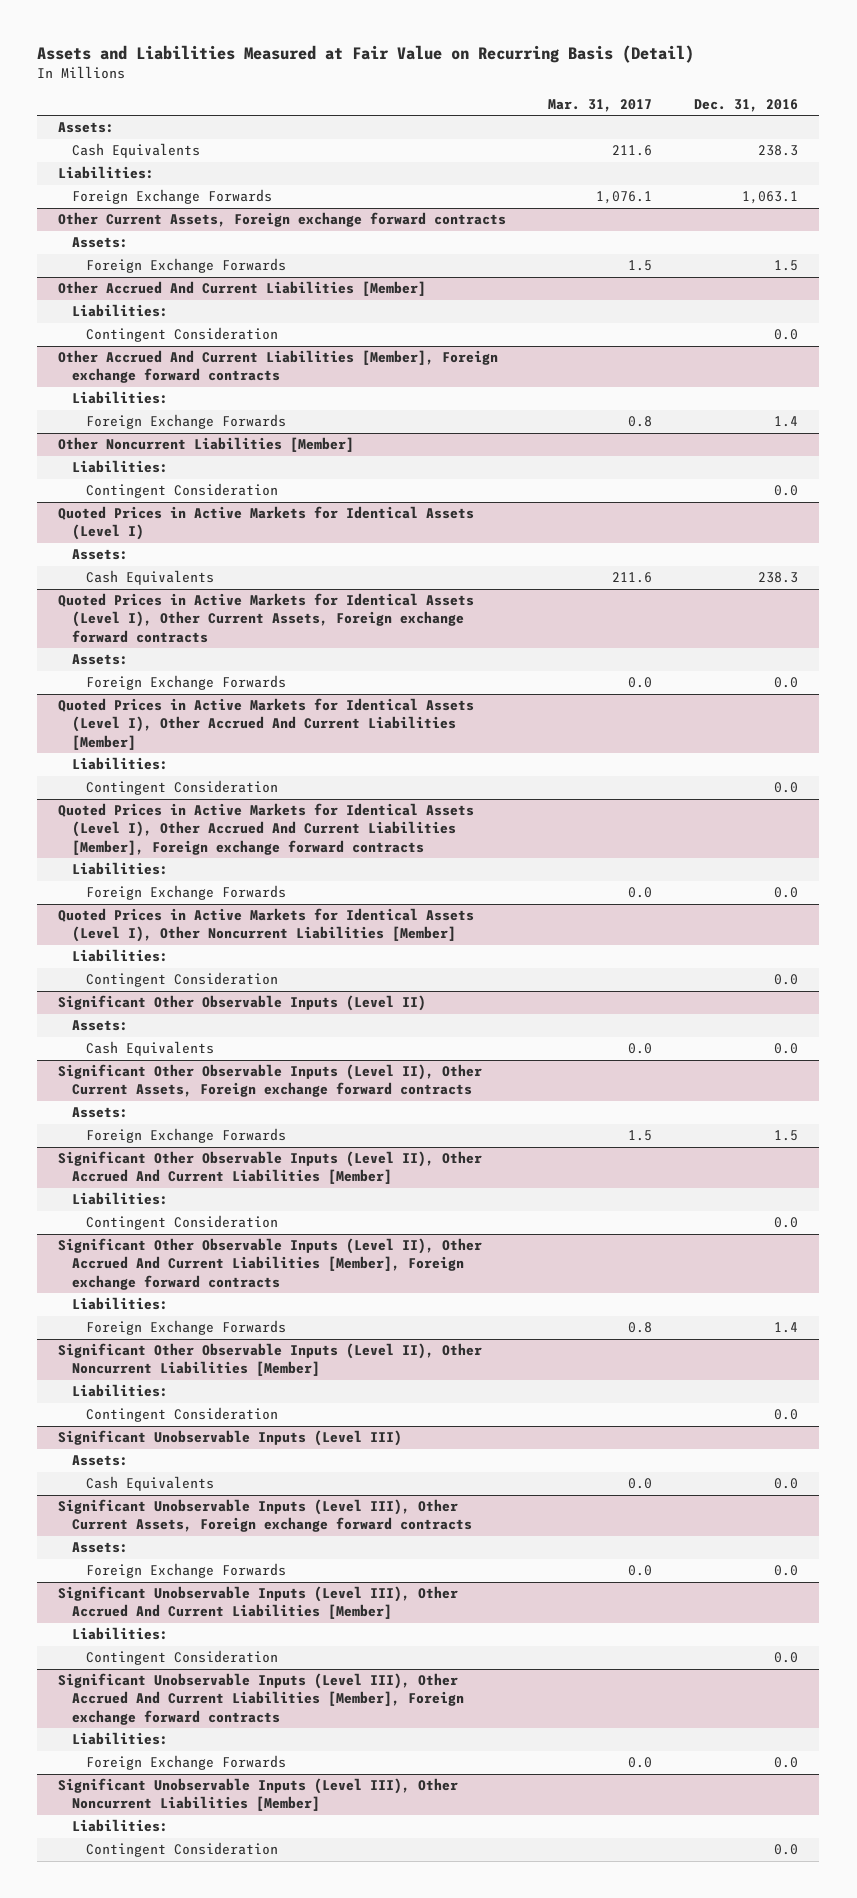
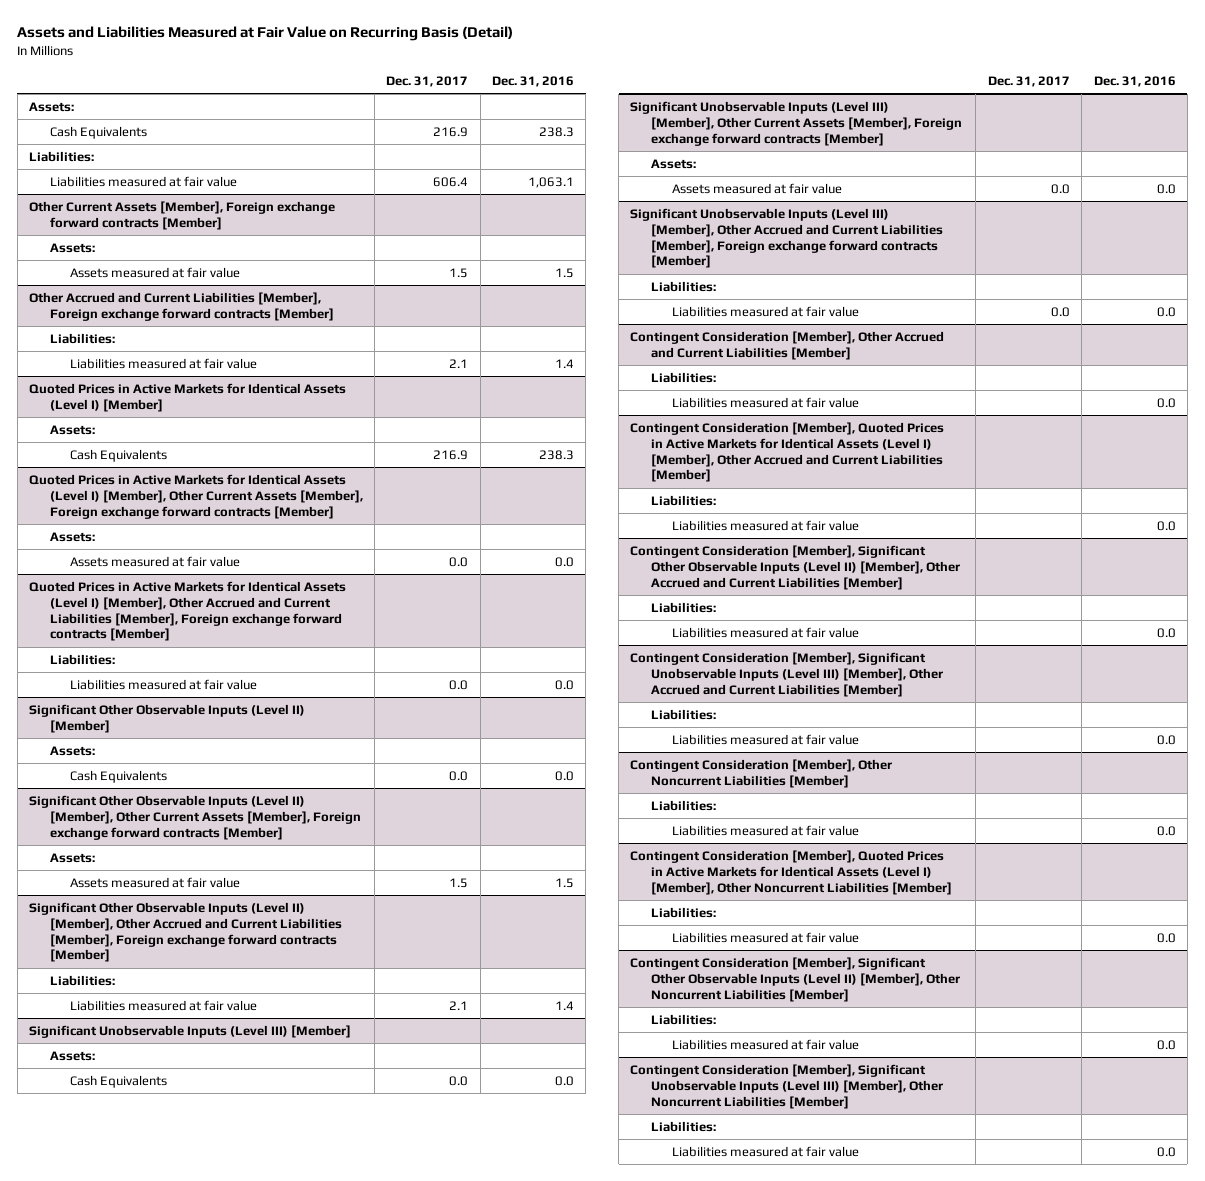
- | Mar. 31, 2017 | Dec. 31, 2016
+ | Dec. 31, 2017 | Dec. 31, 2016
- Foreign Exchange Forwards | 1,076.1 | 1,063.1
- Other Current Assets, Foreign exchange forward contracts
+ Liabilities measured at fair value | 606.4 | 1,063.1
+ Other Current Assets [Member], Foreign exchange forward contracts [Member]
- Foreign Exchange Forwards | 1.5 | 1.5
- Other Accrued And Current Liabilities [Member]
- Liabilities:
- Contingent Consideration | | 0.0
- Other Accrued And Current Liabilities [Member], Foreign exchange forward contracts
- Liabilities:
- Foreign Exchange Forwards | 0.8 | 1.4
- Other Noncurrent Liabilities [Member]
+ Assets measured at fair value | 1.5 | 1.5
+ Other Accrued and Current Liabilities [Member], Foreign exchange forward contracts [Member]
- Contingent Consideration | | 0.0
- Quoted Prices in Active Markets for Identical Assets (Level I)
+ Liabilities measured at fair value | 2.1 | 1.4
+ Quoted Prices in Active Markets for Identical Assets (Level I) [Member]
- Quoted Prices in Active Markets for Identical Assets (Level I), Other Current Assets, Foreign exchange forward contracts
+ Quoted Prices in Active Markets for Identical Assets (Level I) [Member], Other Current Assets [Member], Foreign exchange forward contracts [Member]
- Foreign Exchange Forwards | 0.0 | 0.0
- Quoted Prices in Active Markets for Identical Assets (Level I), Other Accrued And Current Liabilities [Member]
- Liabilities:
- Contingent Consideration | | 0.0
- Quoted Prices in Active Markets for Identical Assets (Level I), Other Accrued And Current Liabilities [Member], Foreign exchange forward contracts
- Liabilities:
- Foreign Exchange Forwards | 0.0 | 0.0
- Quoted Prices in Active Markets for Identical Assets (Level I), Other Noncurrent Liabilities [Member]
+ Assets measured at fair value | 0.0 | 0.0
+ Quoted Prices in Active Markets for Identical Assets (Level I) [Member], Other Accrued and Current Liabilities [Member], Foreign exchange forward contracts [Member]
- Contingent Consideration | | 0.0
- Significant Other Observable Inputs (Level II)
+ Liabilities measured at fair value | 0.0 | 0.0
+ Significant Other Observable Inputs (Level II) [Member]
- Significant Other Observable Inputs (Level II), Other Current Assets, Foreign exchange forward contracts
+ Significant Other Observable Inputs (Level II) [Member], Other Current Assets [Member], Foreign exchange forward contracts [Member]
- Foreign Exchange Forwards | 1.5 | 1.5
- Significant Other Observable Inputs (Level II), Other Accrued And Current Liabilities [Member]
- Liabilities:
- Contingent Consideration | | 0.0
- Significant Other Observable Inputs (Level II), Other Accrued And Current Liabilities [Member], Foreign exchange forward contracts
- Liabilities:
- Foreign Exchange Forwards | 0.8 | 1.4
- Significant Other Observable Inputs (Level II), Other Noncurrent Liabilities [Member]
+ Assets measured at fair value | 1.5 | 1.5
+ Significant Other Observable Inputs (Level II) [Member], Other Accrued and Current Liabilities [Member], Foreign exchange forward contracts [Member]
- Contingent Consideration | | 0.0
- Significant Unobservable Inputs (Level III)
+ Liabilities measured at fair value | 2.1 | 1.4
+ Significant Unobservable Inputs (Level III) [Member]
- Significant Unobservable Inputs (Level III), Other Current Assets, Foreign exchange forward contracts
+ Significant Unobservable Inputs (Level III) [Member], Other Current Assets [Member], Foreign exchange forward contracts [Member]
- Foreign Exchange Forwards | 0.0 | 0.0
- Significant Unobservable Inputs (Level III), Other Accrued And Current Liabilities [Member]
+ Assets measured at fair value | 0.0 | 0.0
+ Significant Unobservable Inputs (Level III) [Member], Other Accrued and Current Liabilities [Member], Foreign exchange forward contracts [Member]
- Contingent Consideration | | 0.0
- Significant Unobservable Inputs (Level III), Other Accrued And Current Liabilities [Member], Foreign exchange forward contracts
+ Liabilities measured at fair value | 0.0 | 0.0
+ Contingent Consideration [Member], Other Accrued and Current Liabilities [Member]
- Foreign Exchange Forwards | 0.0 | 0.0
- Significant Unobservable Inputs (Level III), Other Noncurrent Liabilities [Member]
+ Liabilities measured at fair value | | 0.0
+ Contingent Consideration [Member], Quoted Prices in Active Markets for Identical Assets (Level I) [Member], Other Accrued and Current Liabilities [Member]
- Contingent Consideration | | 0.0
+ Liabilities measured at fair value | | 0.0
+ Contingent Consideration [Member], Significant Other Observable Inputs (Level II) [Member], Other Accrued and Current Liabilities [Member]
+ Liabilities:
+ Liabilities measured at fair value | | 0.0
+ Contingent Consideration [Member], Significant Unobservable Inputs (Level III) [Member], Other Accrued and Current Liabilities [Member]
+ Liabilities:
+ Liabilities measured at fair value | | 0.0
+ Contingent Consideration [Member], Other Noncurrent Liabilities [Member]
+ Liabilities:
+ Liabilities measured at fair value | | 0.0
+ Contingent Consideration [Member], Quoted Prices in Active Markets for Identical Assets (Level I) [Member], Other Noncurrent Liabilities [Member]
+ Liabilities:
+ Liabilities measured at fair value | | 0.0
+ Contingent Consideration [Member], Significant Other Observable Inputs (Level II) [Member], Other Noncurrent Liabilities [Member]
+ Liabilities:
+ Liabilities measured at fair value | | 0.0
+ Contingent Consideration [Member], Significant Unobservable Inputs (Level III) [Member], Other Noncurrent Liabilities [Member]
+ Liabilities:
+ Liabilities measured at fair value | | 0.0

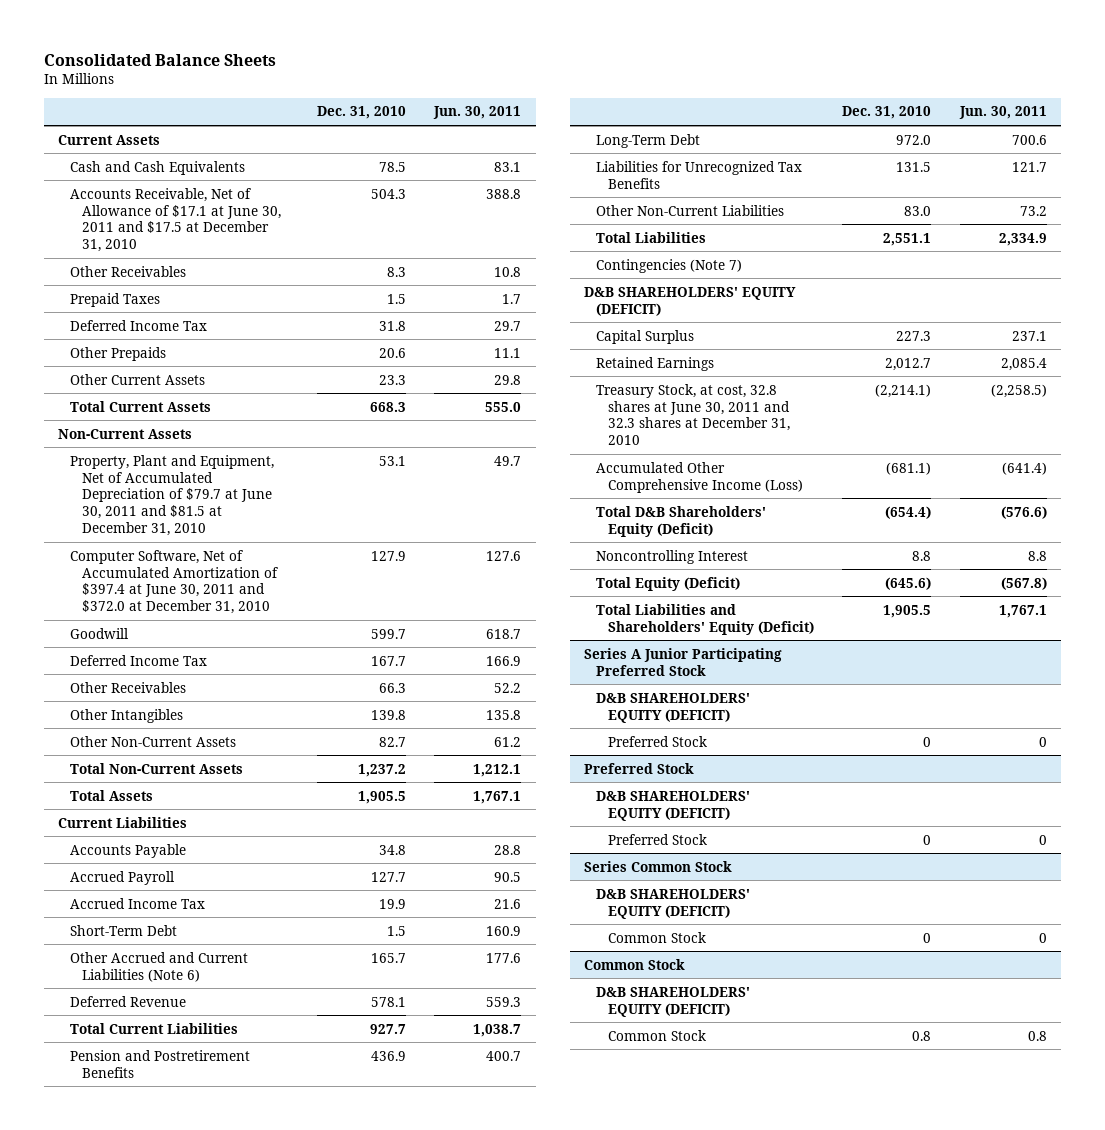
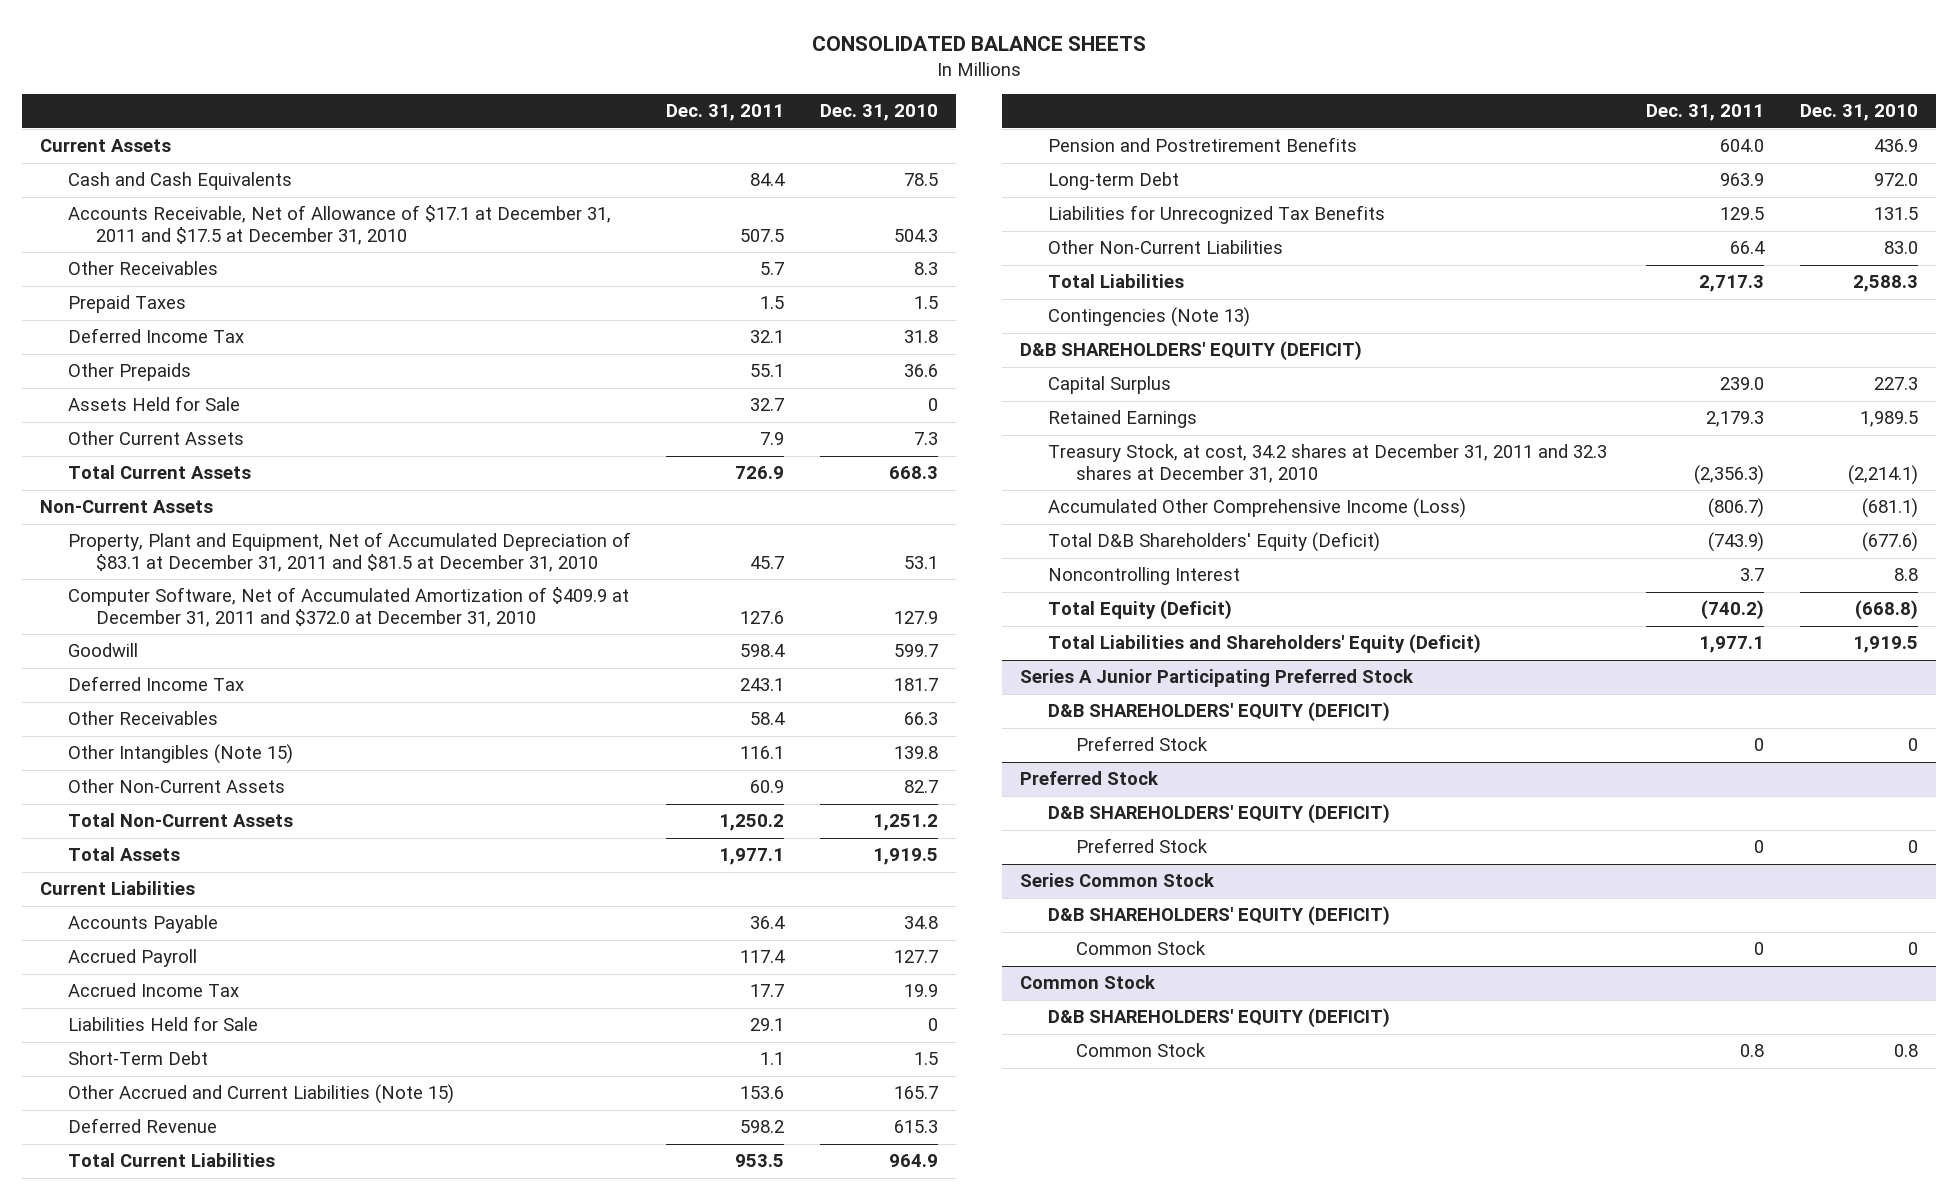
- Consolidated Balance Sheets
+ CONSOLIDATED BALANCE SHEETS
- | Dec. 31, 2010 | Jun. 30, 2011
+ | Dec. 31, 2011 | Dec. 31, 2010
- Accounts Receivable, Net of Allowance of $17.1 at June 30, 2011 and $17.5 at December 31, 2010 | 504.3 | 388.8
+ Accounts Receivable, Net of Allowance of $17.1 at December 31, 2011 and $17.5 at December 31, 2010 | 507.5 | 504.3
- Other Prepaids | 20.6 | 11.1
- Other Current Assets | 23.3 | 29.8
+ Other Prepaids | 55.1 | 36.6
+ Assets Held for Sale | 32.7 | 0
+ Other Current Assets | 7.9 | 7.3
- Property, Plant and Equipment, Net of Accumulated Depreciation of $79.7 at June 30, 2011 and $81.5 at December 31, 2010 | 53.1 | 49.7
- Computer Software, Net of Accumulated Amortization of $397.4 at June 30, 2011 and $372.0 at December 31, 2010 | 127.9 | 127.6
+ Property, Plant and Equipment, Net of Accumulated Depreciation of $83.1 at December 31, 2011 and $81.5 at December 31, 2010 | 45.7 | 53.1
+ Computer Software, Net of Accumulated Amortization of $409.9 at December 31, 2011 and $372.0 at December 31, 2010 | 127.6 | 127.9
- Deferred Income Tax | 167.7 | 166.9
+ Deferred Income Tax | 243.1 | 181.7
- Other Intangibles | 139.8 | 135.8
+ Other Intangibles (Note 15) | 116.1 | 139.8
- Total Non-Current Assets | 1,237.2 | 1,212.1
- Total Assets | 1,905.5 | 1,767.1
+ Total Non-Current Assets | 1,250.2 | 1,251.2
+ Total Assets | 1,977.1 | 1,919.5
+ Liabilities Held for Sale | 29.1 | 0
- Other Accrued and Current Liabilities (Note 6) | 165.7 | 177.6
- Deferred Revenue | 578.1 | 559.3
- Total Current Liabilities | 927.7 | 1,038.7
+ Other Accrued and Current Liabilities (Note 15) | 153.6 | 165.7
+ Deferred Revenue | 598.2 | 615.3
+ Total Current Liabilities | 953.5 | 964.9
- Long-Term Debt | 972.0 | 700.6
+ Long-term Debt | 963.9 | 972.0
- Total Liabilities | 2,551.1 | 2,334.9
- Contingencies (Note 7)
+ Total Liabilities | 2,717.3 | 2,588.3
+ Contingencies (Note 13)
- Retained Earnings | 2,012.7 | 2,085.4
- Treasury Stock, at cost, 32.8 shares at June 30, 2011 and 32.3 shares at December 31, 2010 | (2,214.1) | (2,258.5)
+ Retained Earnings | 2,179.3 | 1,989.5
+ Treasury Stock, at cost, 34.2 shares at December 31, 2011 and 32.3 shares at December 31, 2010 | (2,356.3) | (2,214.1)
- Total D&B Shareholders' Equity (Deficit) | (654.4) | (576.6)
+ Total D&B Shareholders' Equity (Deficit) | (743.9) | (677.6)
- Total Equity (Deficit) | (645.6) | (567.8)
- Total Liabilities and Shareholders' Equity (Deficit) | 1,905.5 | 1,767.1
+ Total Equity (Deficit) | (740.2) | (668.8)
+ Total Liabilities and Shareholders' Equity (Deficit) | 1,977.1 | 1,919.5

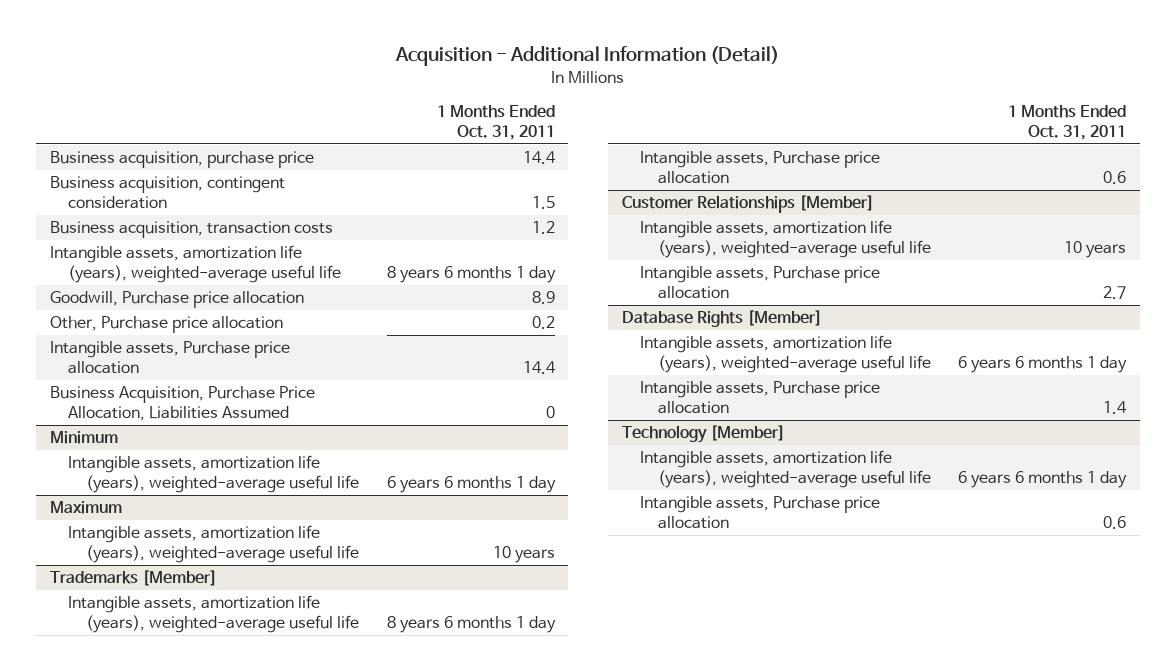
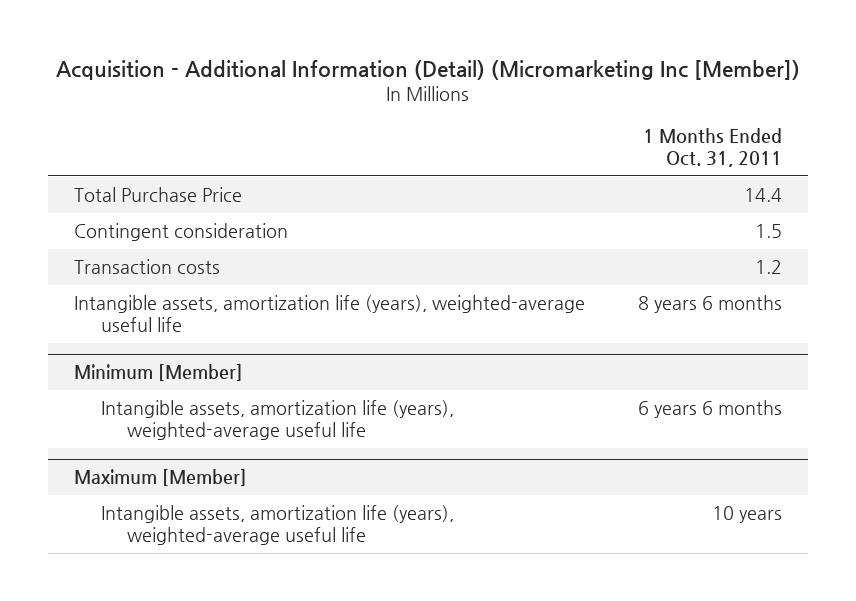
- Acquisition - Additional Information (Detail)
+ Acquisition - Additional Information (Detail) (Micromarketing Inc [Member])
- Business acquisition, purchase price | 14.4
- Business acquisition, contingent consideration | 1.5
- Business acquisition, transaction costs | 1.2
- Intangible assets, amortization life (years), weighted-average useful life | 8 years 6 months 1 day
- Goodwill, Purchase price allocation | 8.9
- Other, Purchase price allocation | 0.2
- Intangible assets, Purchase price allocation | 14.4
- Business Acquisition, Purchase Price Allocation, Liabilities Assumed | 0
- Minimum
- Intangible assets, amortization life (years), weighted-average useful life | 6 years 6 months 1 day
- Maximum
- Intangible assets, amortization life (years), weighted-average useful life | 10 years
- Trademarks [Member]
- Intangible assets, amortization life (years), weighted-average useful life | 8 years 6 months 1 day
- Intangible assets, Purchase price allocation | 0.6
- Customer Relationships [Member]
+ Total Purchase Price | 14.4
+ Contingent consideration | 1.5
+ Transaction costs | 1.2
+ Intangible assets, amortization life (years), weighted-average useful life | 8 years 6 months
+ Minimum [Member]
+ Intangible assets, amortization life (years), weighted-average useful life | 6 years 6 months
+ Maximum [Member]
- Intangible assets, Purchase price allocation | 2.7
- Database Rights [Member]
- Intangible assets, amortization life (years), weighted-average useful life | 6 years 6 months 1 day
- Intangible assets, Purchase price allocation | 1.4
- Technology [Member]
- Intangible assets, amortization life (years), weighted-average useful life | 6 years 6 months 1 day
- Intangible assets, Purchase price allocation | 0.6

